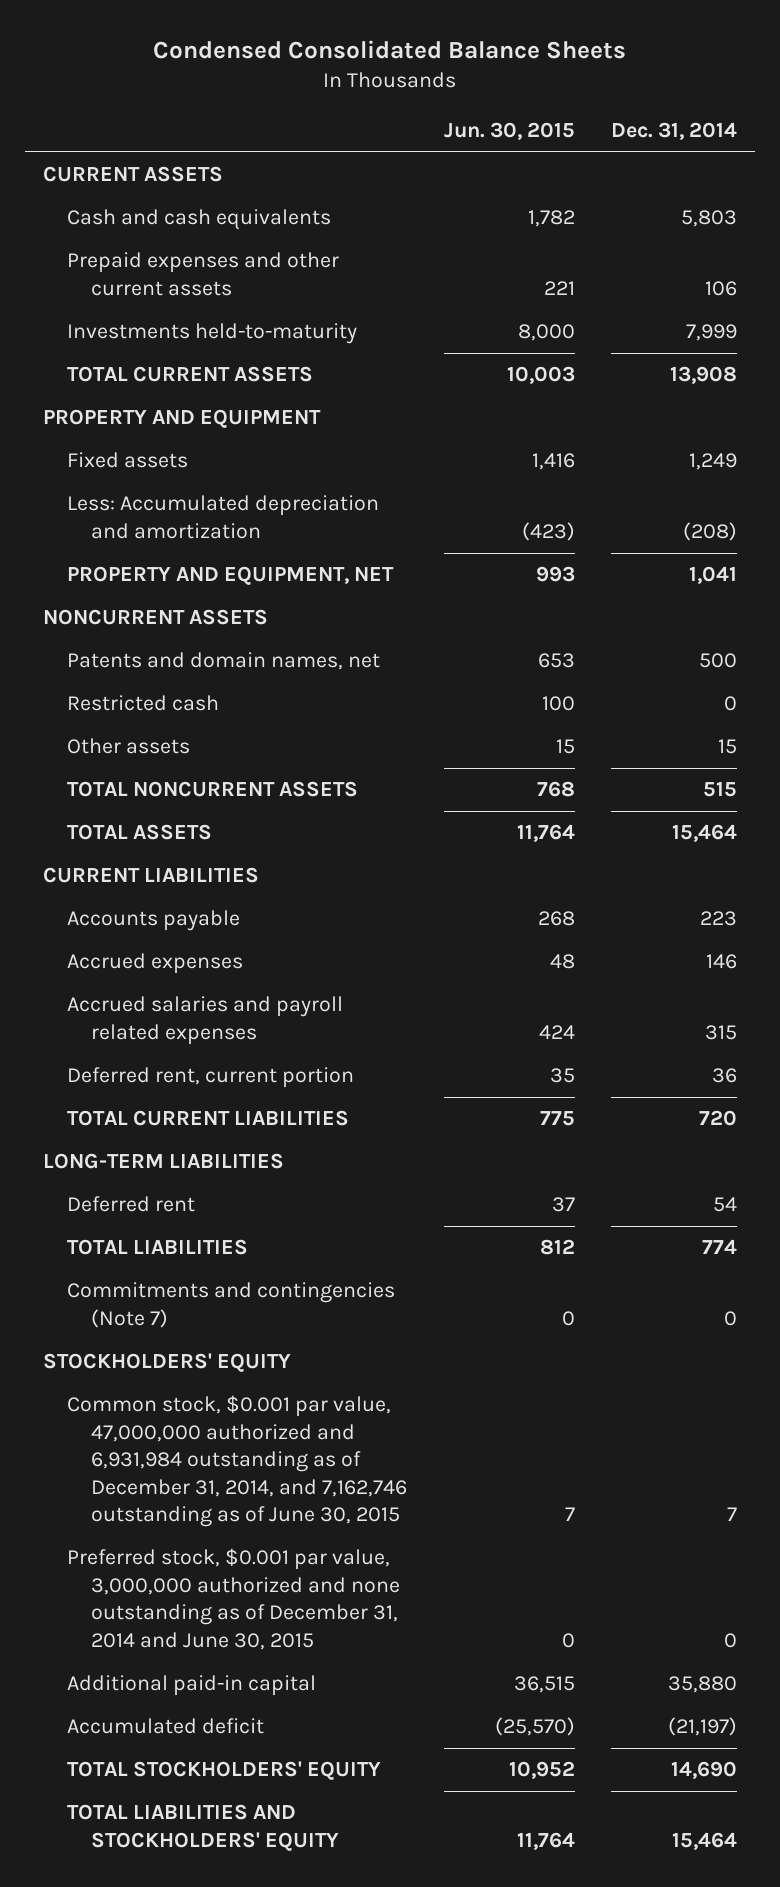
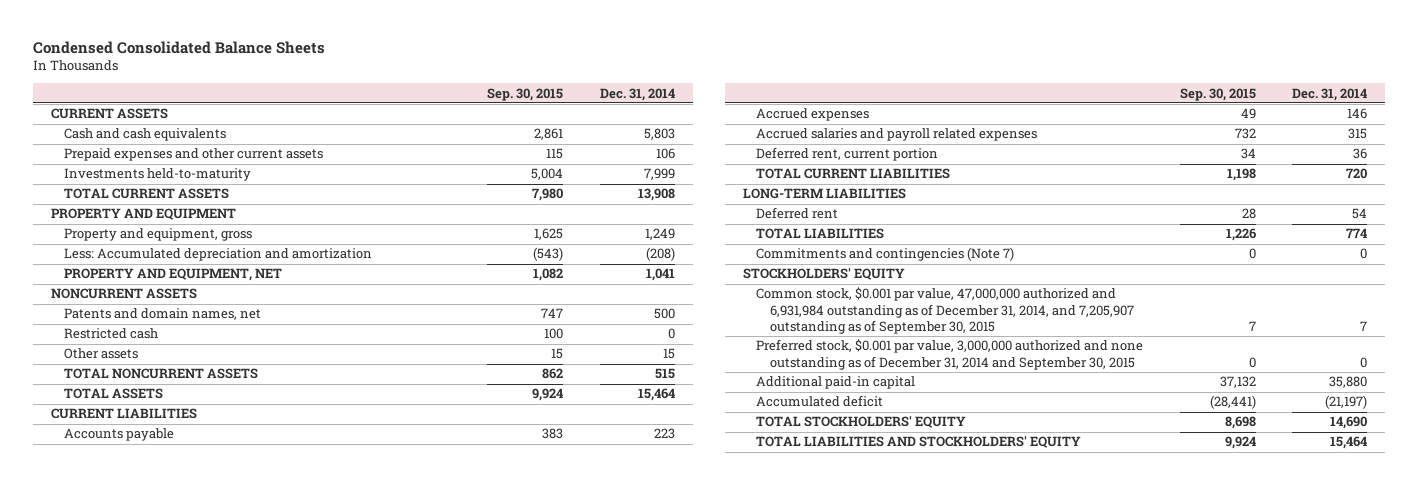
- | Jun. 30, 2015 | Dec. 31, 2014
+ | Sep. 30, 2015 | Dec. 31, 2014
- Fixed assets | 1,416 | 1,249
+ Property and equipment, gross | 1,625 | 1,249
- Common stock, $0.001 par value, 47,000,000 authorized and 6,931,984 outstanding as of December 31, 2014, and 7,162,746 outstanding as of June 30, 2015 | 7 | 7
- Preferred stock, $0.001 par value, 3,000,000 authorized and none outstanding as of December 31, 2014 and June 30, 2015 | 0 | 0
+ Common stock, $0.001 par value, 47,000,000 authorized and 6,931,984 outstanding as of December 31, 2014, and 7,205,907 outstanding as of September 30, 2015 | 7 | 7
+ Preferred stock, $0.001 par value, 3,000,000 authorized and none outstanding as of December 31, 2014 and September 30, 2015 | 0 | 0

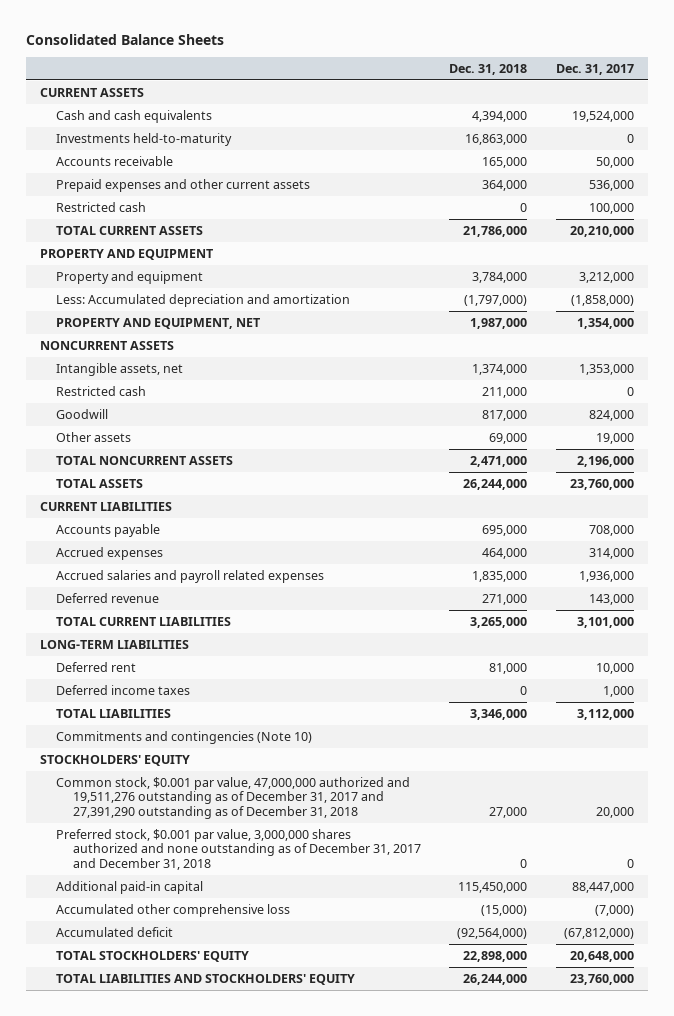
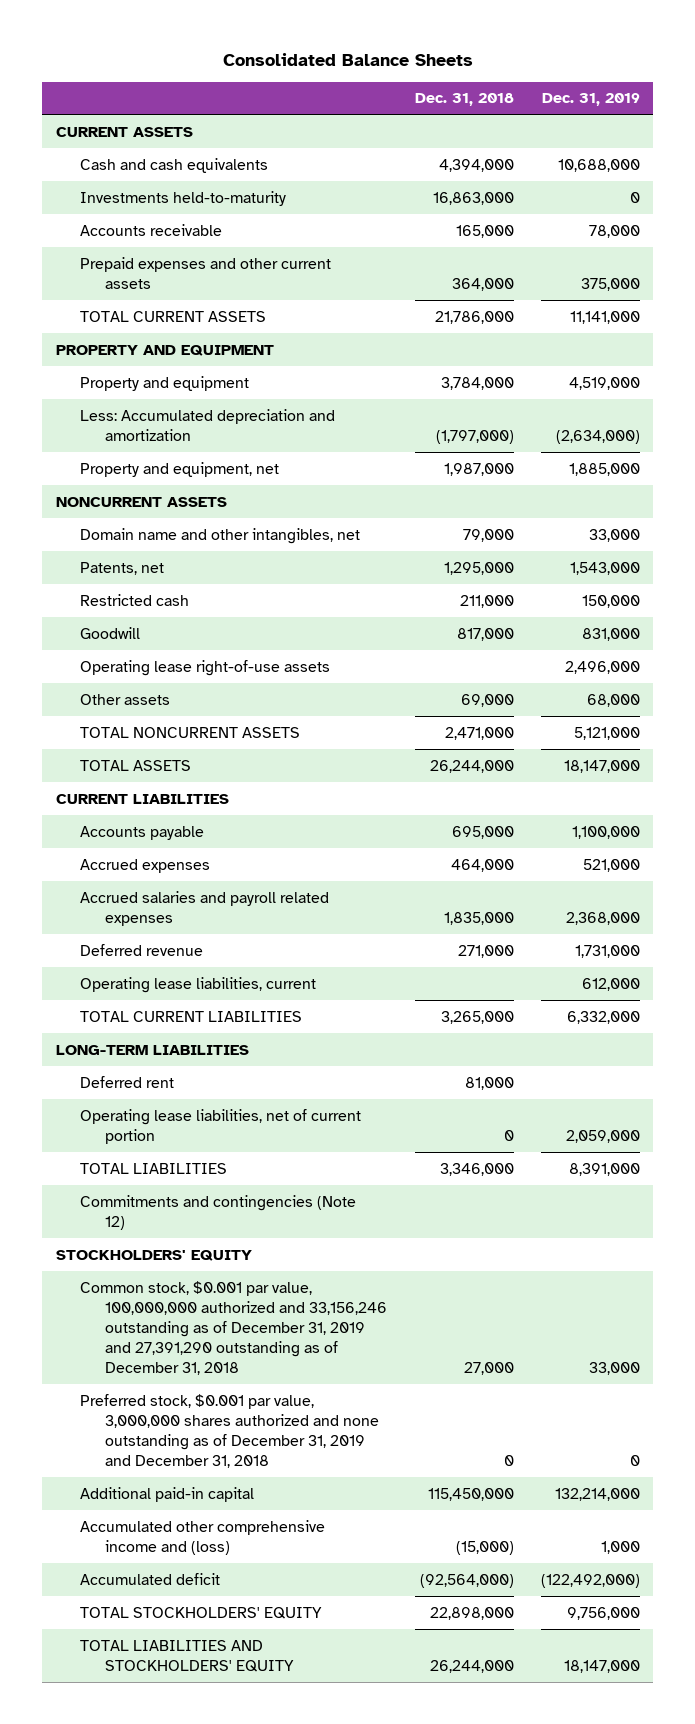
- | Dec. 31, 2018 | Dec. 31, 2017
+ | Dec. 31, 2018 | Dec. 31, 2019
- Restricted cash | 0 | 100,000
- PROPERTY AND EQUIPMENT, NET | 1,987,000 | 1,354,000
+ Property and equipment, net | 1,987,000 | 1,885,000
- Intangible assets, net | 1,374,000 | 1,353,000
+ Domain name and other intangibles, net | 79,000 | 33,000
+ Patents, net | 1,295,000 | 1,543,000
+ Operating lease right-of-use assets | | 2,496,000
+ Operating lease liabilities, current | | 612,000
- Deferred income taxes | 0 | 1,000
+ Operating lease liabilities, net of current portion | 0 | 2,059,000
- Commitments and contingencies (Note 10)
+ Commitments and contingencies (Note 12)
- Common stock, $0.001 par value, 47,000,000 authorized and 19,511,276 outstanding as of December 31, 2017 and 27,391,290 outstanding as of December 31, 2018 | 27,000 | 20,000
- Preferred stock, $0.001 par value, 3,000,000 shares authorized and none outstanding as of December 31, 2017 and December 31, 2018 | 0 | 0
+ Common stock, $0.001 par value, 100,000,000 authorized and 33,156,246 outstanding as of December 31, 2019 and 27,391,290 outstanding as of December 31, 2018 | 27,000 | 33,000
+ Preferred stock, $0.001 par value, 3,000,000 shares authorized and none outstanding as of December 31, 2019 and December 31, 2018 | 0 | 0
- Accumulated other comprehensive loss | (15,000) | (7,000)
+ Accumulated other comprehensive income and (loss) | (15,000) | 1,000

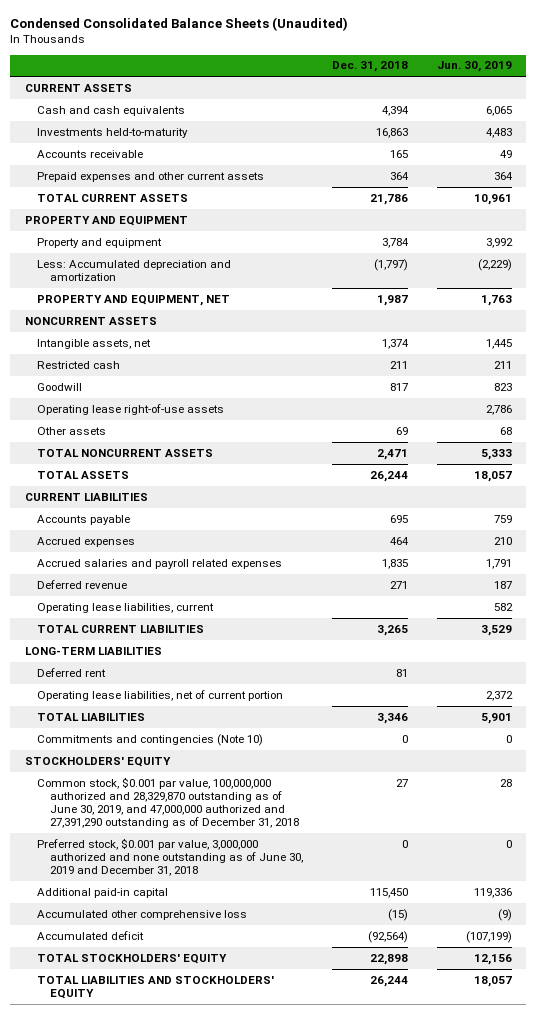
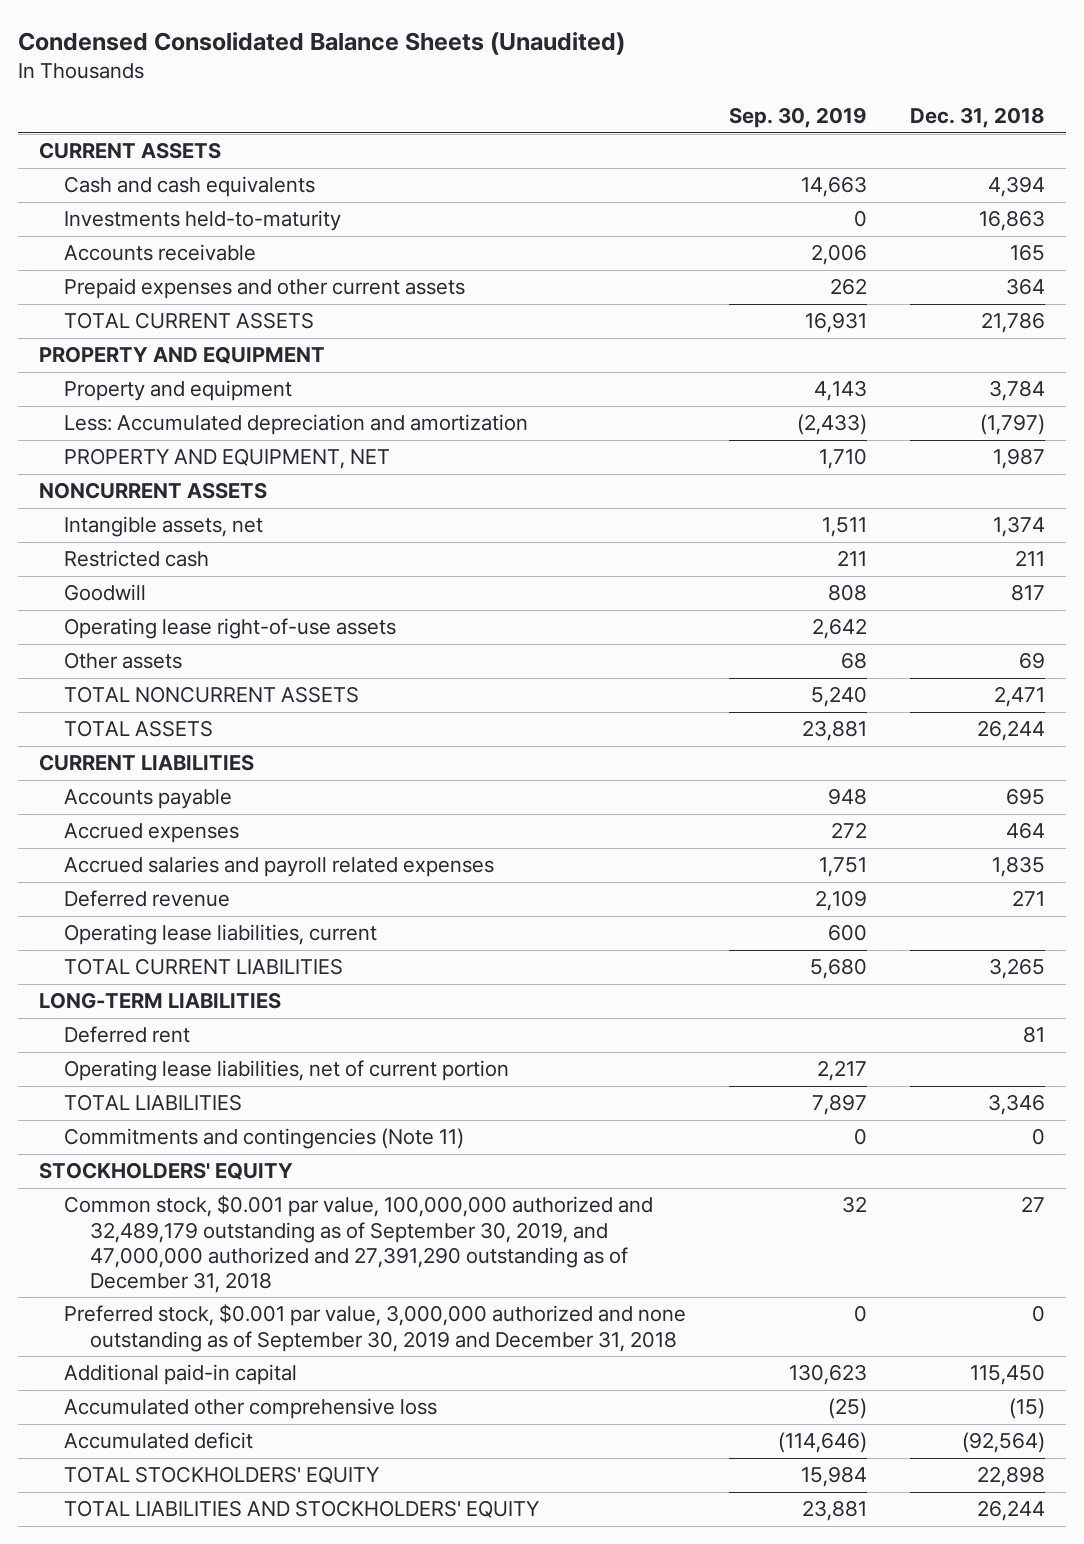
- | Dec. 31, 2018 | Jun. 30, 2019
+ | Sep. 30, 2019 | Dec. 31, 2018
- Commitments and contingencies (Note 10) | 0 | 0
+ Commitments and contingencies (Note 11) | 0 | 0
- Common stock, $0.001 par value, 100,000,000 authorized and 28,329,870 outstanding as of June 30, 2019, and 47,000,000 authorized and 27,391,290 outstanding as of December 31, 2018 | 27 | 28
- Preferred stock, $0.001 par value, 3,000,000 authorized and none outstanding as of June 30, 2019 and December 31, 2018 | 0 | 0
+ Common stock, $0.001 par value, 100,000,000 authorized and 32,489,179 outstanding as of September 30, 2019, and 47,000,000 authorized and 27,391,290 outstanding as of December 31, 2018 | 32 | 27
+ Preferred stock, $0.001 par value, 3,000,000 authorized and none outstanding as of September 30, 2019 and December 31, 2018 | 0 | 0

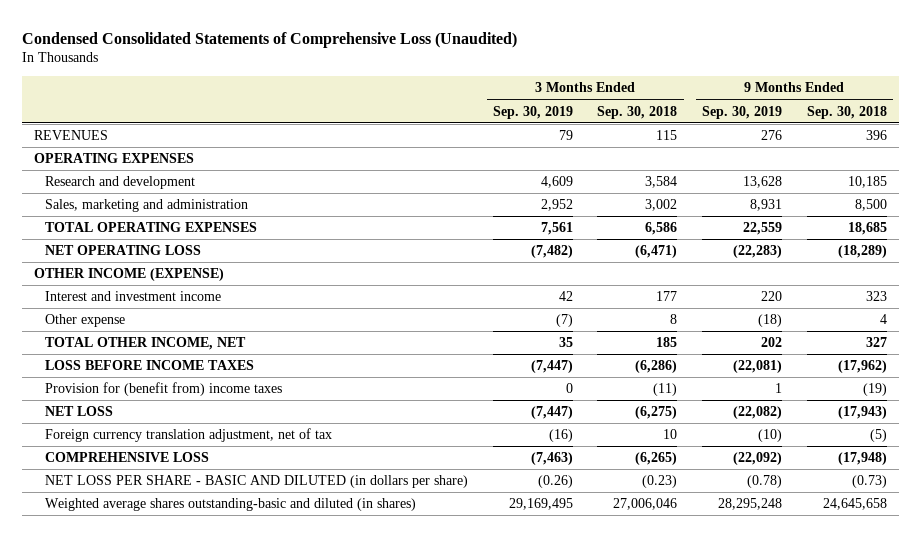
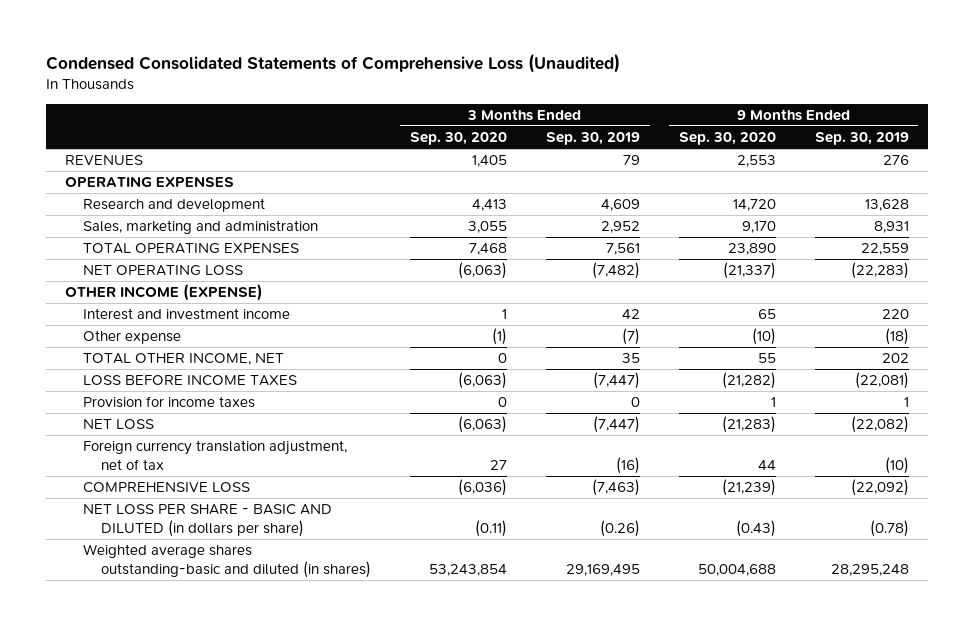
- | 3 Months Ended Sep. 30, 2019 | 3 Months Ended Sep. 30, 2018 | 9 Months Ended Sep. 30, 2019 | 9 Months Ended Sep. 30, 2018
+ | 3 Months Ended Sep. 30, 2020 | 3 Months Ended Sep. 30, 2019 | 9 Months Ended Sep. 30, 2020 | 9 Months Ended Sep. 30, 2019
- Provision for (benefit from) income taxes | 0 | (11) | 1 | (19)
+ Provision for income taxes | 0 | 0 | 1 | 1

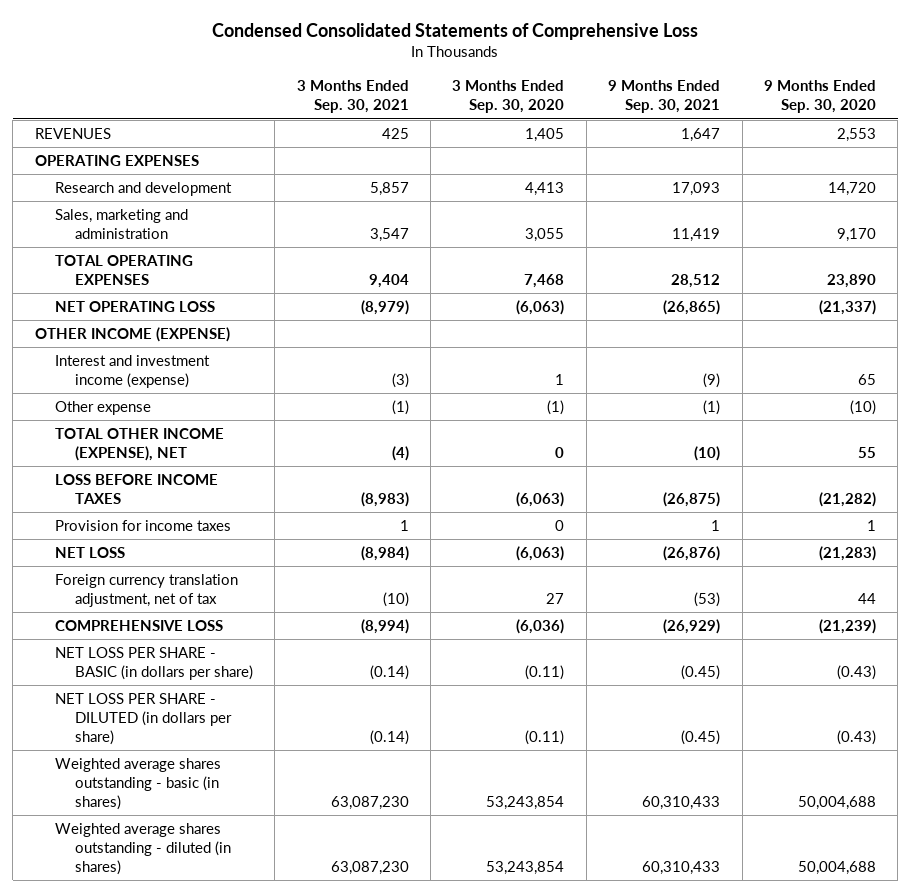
- Condensed Consolidated Statements of Comprehensive Loss (Unaudited)
+ Condensed Consolidated Statements of Comprehensive Loss
- | 3 Months Ended Sep. 30, 2020 | 3 Months Ended Sep. 30, 2019 | 9 Months Ended Sep. 30, 2020 | 9 Months Ended Sep. 30, 2019
+ | 3 Months Ended Sep. 30, 2021 | 3 Months Ended Sep. 30, 2020 | 9 Months Ended Sep. 30, 2021 | 9 Months Ended Sep. 30, 2020
- Interest and investment income | 1 | 42 | 65 | 220
+ Interest and investment income (expense) | (3) | 1 | (9) | 65
- TOTAL OTHER INCOME, NET | 0 | 35 | 55 | 202
+ TOTAL OTHER INCOME (EXPENSE), NET | (4) | 0 | (10) | 55
- NET LOSS PER SHARE - BASIC AND DILUTED (in dollars per share) | (0.11) | (0.26) | (0.43) | (0.78)
- Weighted average shares outstanding-basic and diluted (in shares) | 53,243,854 | 29,169,495 | 50,004,688 | 28,295,248
+ NET LOSS PER SHARE - BASIC (in dollars per share) | (0.14) | (0.11) | (0.45) | (0.43)
+ NET LOSS PER SHARE - DILUTED (in dollars per share) | (0.14) | (0.11) | (0.45) | (0.43)
+ Weighted average shares outstanding - basic (in shares) | 63,087,230 | 53,243,854 | 60,310,433 | 50,004,688
+ Weighted average shares outstanding - diluted (in shares) | 63,087,230 | 53,243,854 | 60,310,433 | 50,004,688

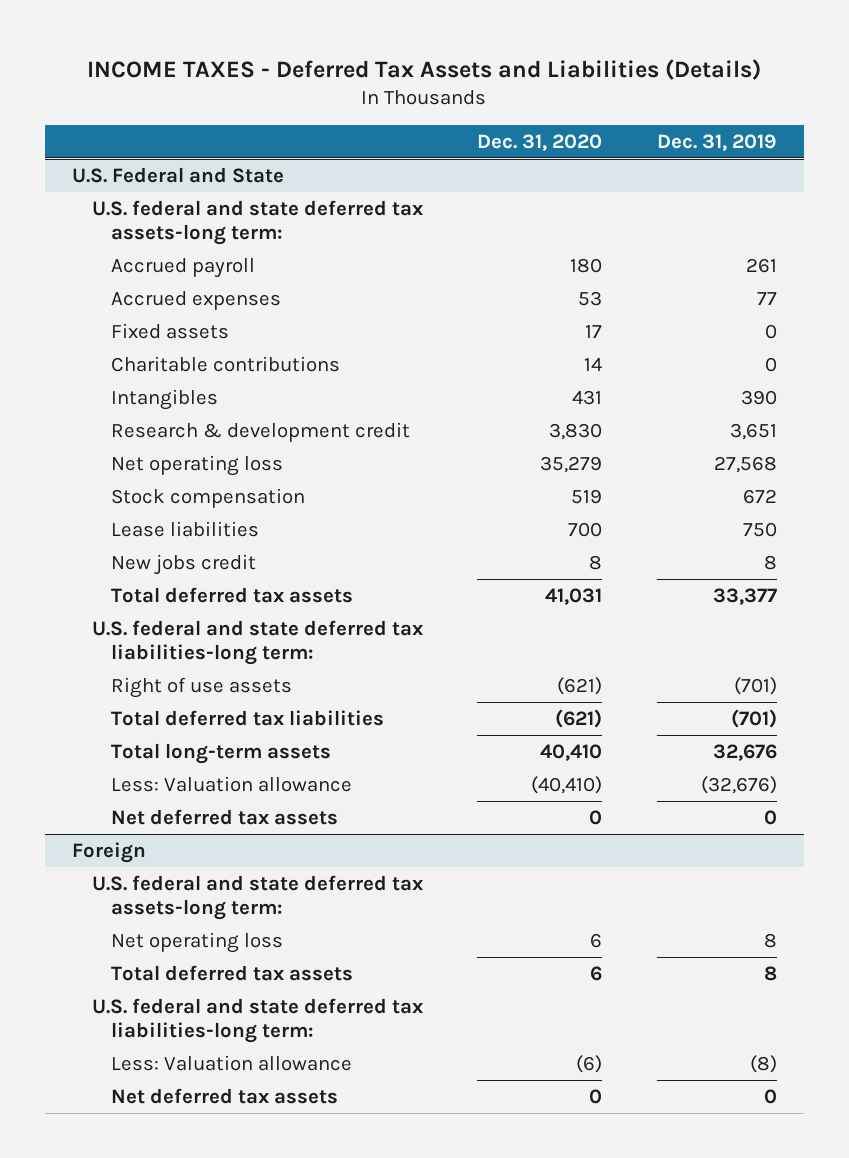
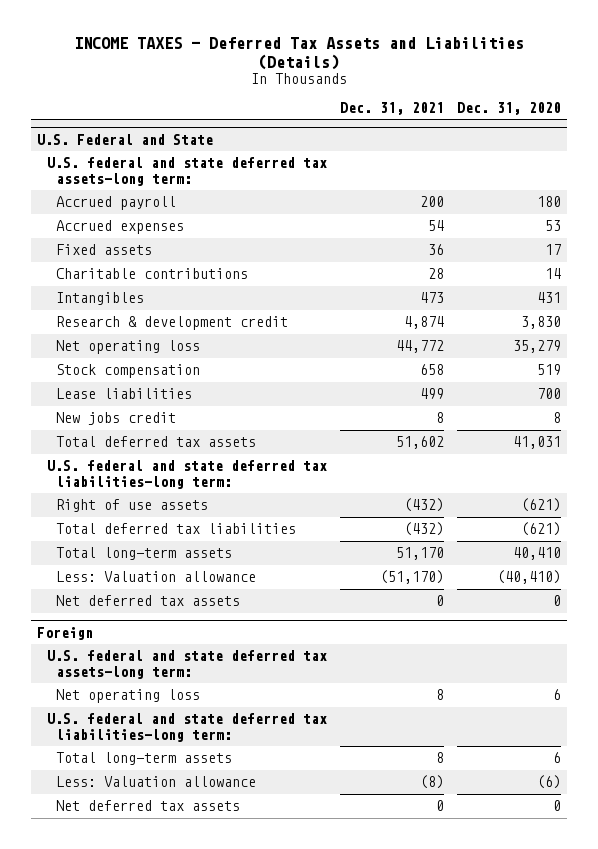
- | Dec. 31, 2020 | Dec. 31, 2019
+ | Dec. 31, 2021 | Dec. 31, 2020
@ Foreign
- Total deferred tax assets | 6 | 8
+ Total long-term assets | 8 | 6

